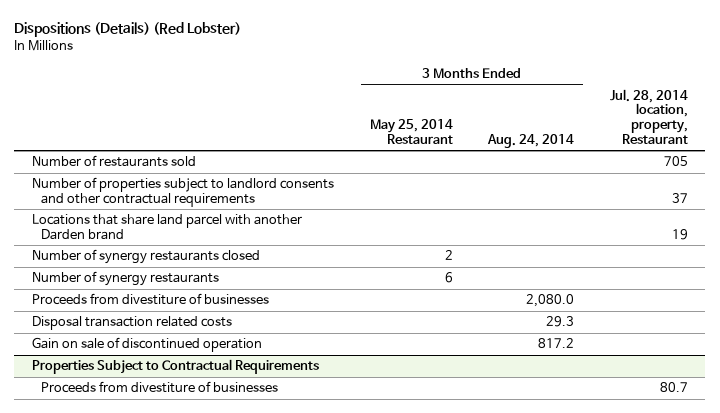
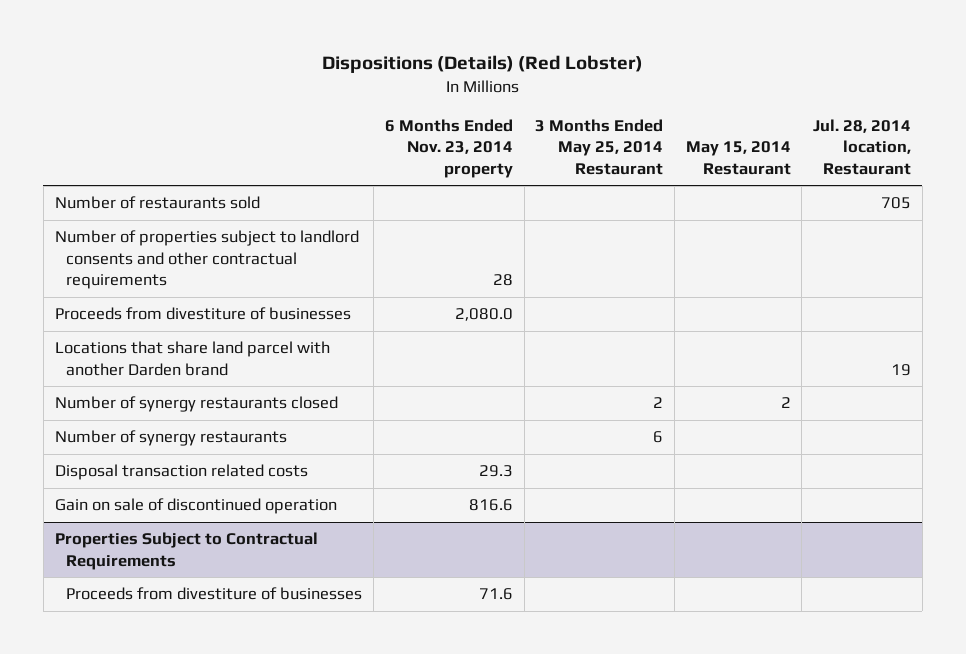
- | 3 Months Ended May 25, 2014 Restaurant | 3 Months Ended Aug. 24, 2014 | Jul. 28, 2014 location, property, Restaurant
+ | 6 Months Ended Nov. 23, 2014 property | 3 Months Ended May 25, 2014 Restaurant | May 15, 2014 Restaurant | Jul. 28, 2014 location, Restaurant
moved up: Proceeds from divestiture of businesses | 2,080.0 | | |

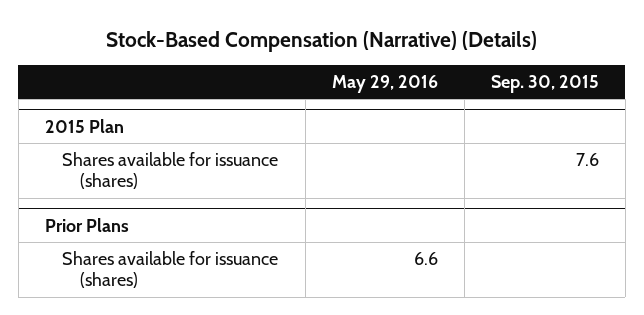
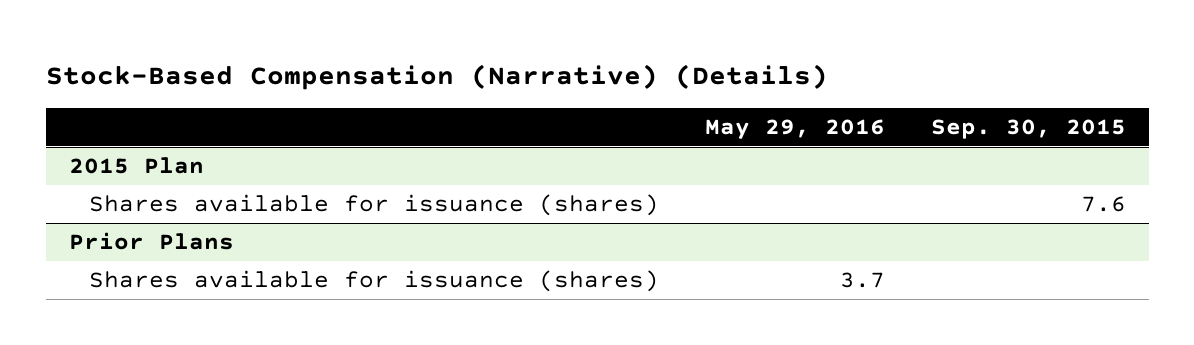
@ Prior Plans
- Shares available for issuance (shares) | 6.6 |
+ Shares available for issuance (shares) | 3.7 |

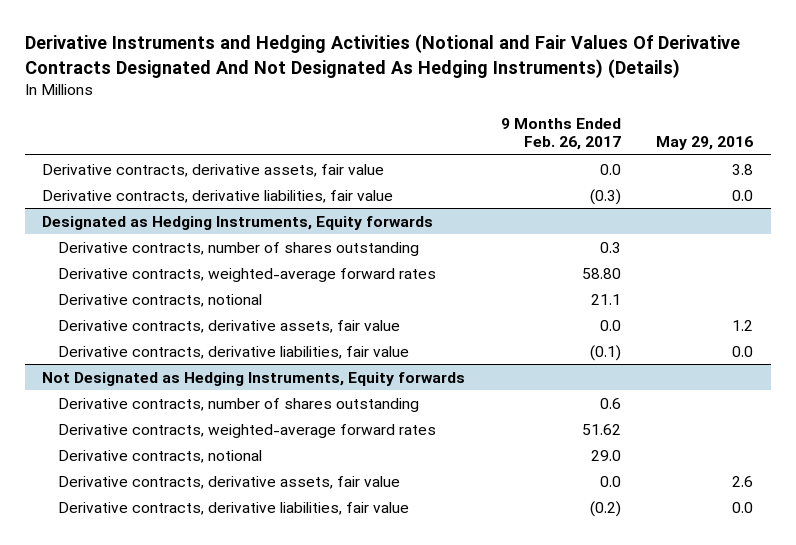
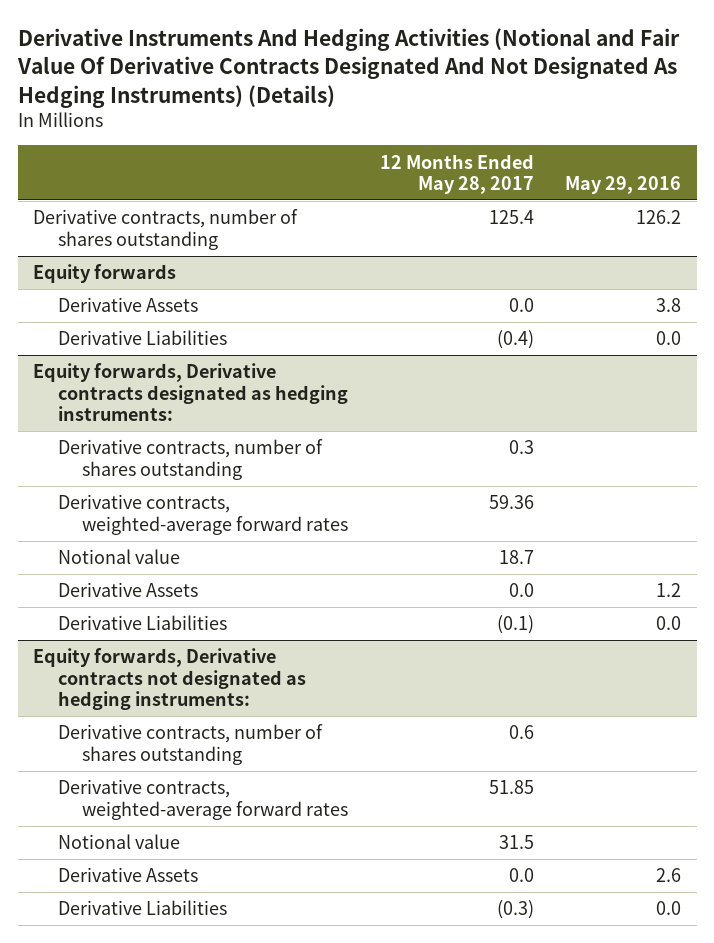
- Derivative Instruments and Hedging Activities (Notional and Fair Values Of Derivative Contracts Designated And Not Designated As Hedging Instruments) (Details)
+ Derivative Instruments And Hedging Activities (Notional and Fair Value Of Derivative Contracts Designated And Not Designated As Hedging Instruments) (Details)
- | 9 Months Ended Feb. 26, 2017 | May 29, 2016
+ | 12 Months Ended May 28, 2017 | May 29, 2016
- Derivative contracts, derivative assets, fair value | 0.0 | 3.8
- Derivative contracts, derivative liabilities, fair value | (0.3) | 0.0
- Designated as Hedging Instruments, Equity forwards
+ Derivative contracts, number of shares outstanding | 125.4 | 126.2
+ Equity forwards
+ Derivative Assets | 0.0 | 3.8
+ Derivative Liabilities | (0.4) | 0.0
+ Equity forwards, Derivative contracts designated as hedging instruments:
- Derivative contracts, notional | 21.1 |
- Derivative contracts, derivative assets, fair value | 0.0 | 1.2
- Derivative contracts, derivative liabilities, fair value | (0.1) | 0.0
- Not Designated as Hedging Instruments, Equity forwards
+ Notional value | 18.7 |
+ Derivative Assets | 0.0 | 1.2
+ Derivative Liabilities | (0.1) | 0.0
+ Equity forwards, Derivative contracts not designated as hedging instruments:
- Derivative contracts, notional | 29.0 |
- Derivative contracts, derivative assets, fair value | 0.0 | 2.6
- Derivative contracts, derivative liabilities, fair value | (0.2) | 0.0
+ Notional value | 31.5 |
+ Derivative Assets | 0.0 | 2.6
+ Derivative Liabilities | (0.3) | 0.0

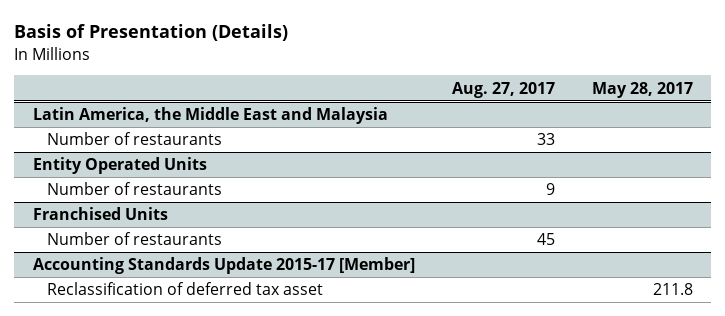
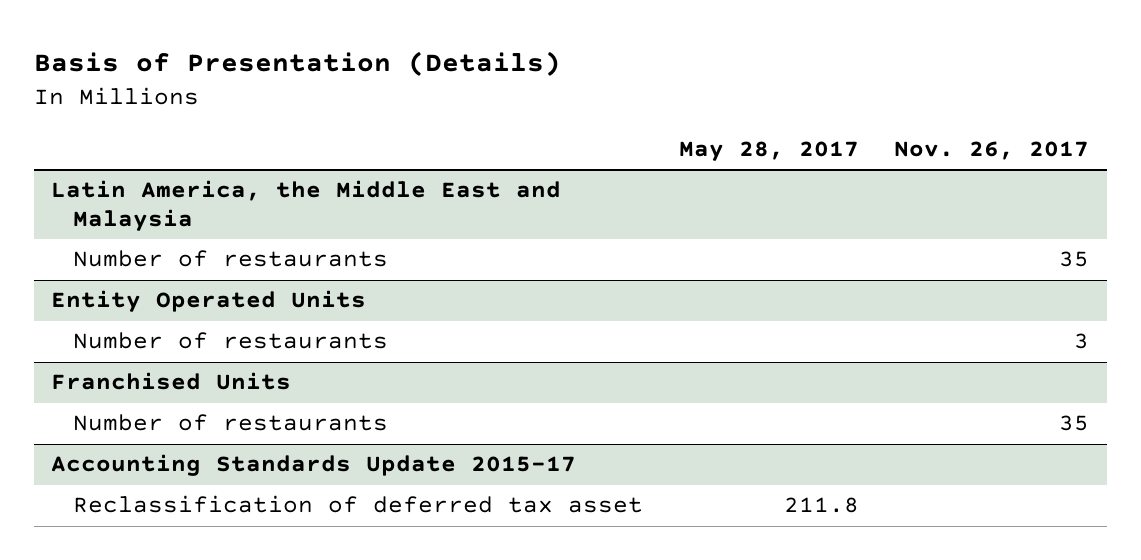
- | Aug. 27, 2017 | May 28, 2017
+ | May 28, 2017 | Nov. 26, 2017
- Accounting Standards Update 2015-17 [Member]
+ Accounting Standards Update 2015-17

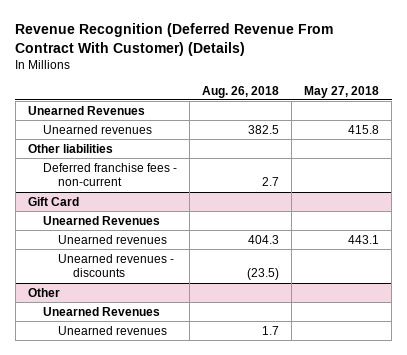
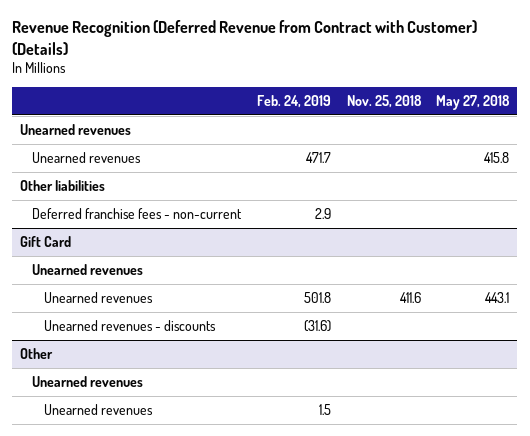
- Revenue Recognition (Deferred Revenue From Contract With Customer) (Details)
+ Revenue Recognition (Deferred Revenue from Contract with Customer) (Details)
- | Aug. 26, 2018 | May 27, 2018
+ | Feb. 24, 2019 | Nov. 25, 2018 | May 27, 2018
- Unearned Revenues
+ Unearned revenues
@ Gift Card
- Unearned Revenues
+ Unearned revenues
@ Other
- Unearned Revenues
+ Unearned revenues | 1.5 | |

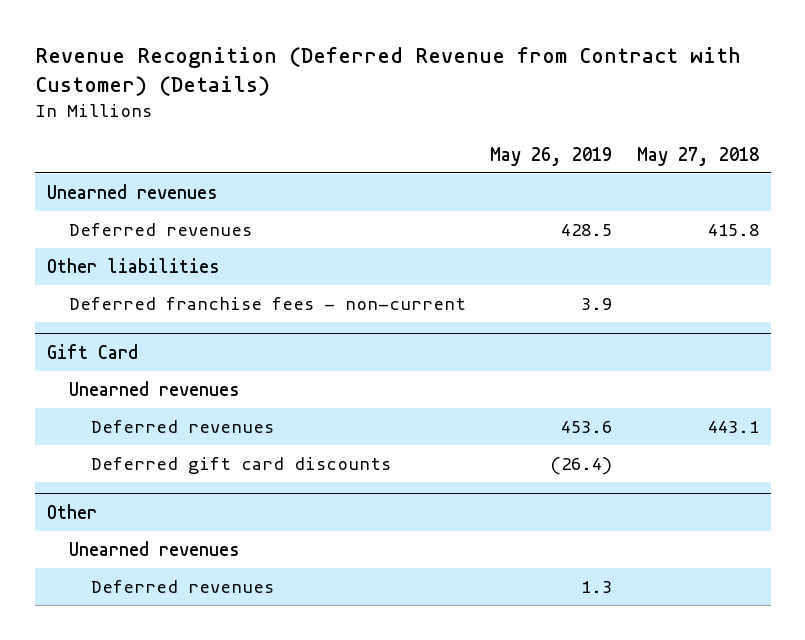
- | Feb. 24, 2019 | Nov. 25, 2018 | May 27, 2018
+ | May 26, 2019 | May 27, 2018
- Unearned revenues | 471.7 | | 415.8
+ Deferred revenues | 428.5 | 415.8
@ Gift Card
- Unearned revenues | 501.8 | 411.6 | 443.1
- Unearned revenues - discounts | (31.6) | |
+ Deferred revenues | 453.6 | 443.1
+ Deferred gift card discounts | (26.4) |
@ Other
- Unearned revenues | 1.5 | |
+ Deferred revenues | 1.3 |

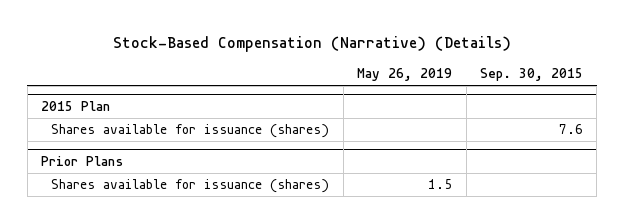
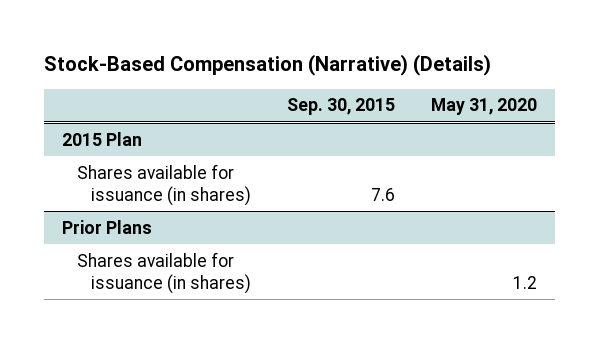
- | May 26, 2019 | Sep. 30, 2015
+ | Sep. 30, 2015 | May 31, 2020
@ 2015 Plan
- Shares available for issuance (shares) | | 7.6
+ Shares available for issuance (in shares) | 7.6 |
@ Prior Plans
- Shares available for issuance (shares) | 1.5 |
+ Shares available for issuance (in shares) | | 1.2

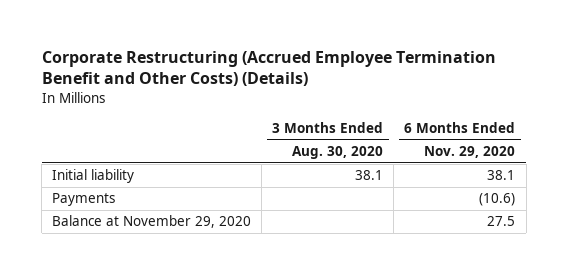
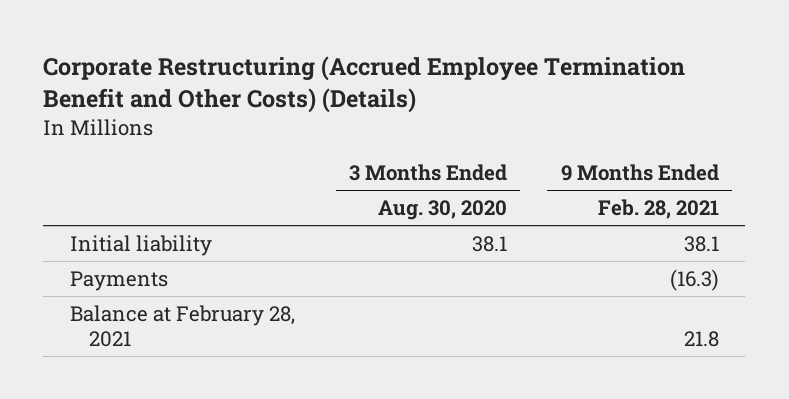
- | 3 Months Ended Aug. 30, 2020 | 6 Months Ended Nov. 29, 2020
+ | 3 Months Ended Aug. 30, 2020 | 9 Months Ended Feb. 28, 2021
- Balance at November 29, 2020 | | 27.5
+ Balance at February 28, 2021 | | 21.8

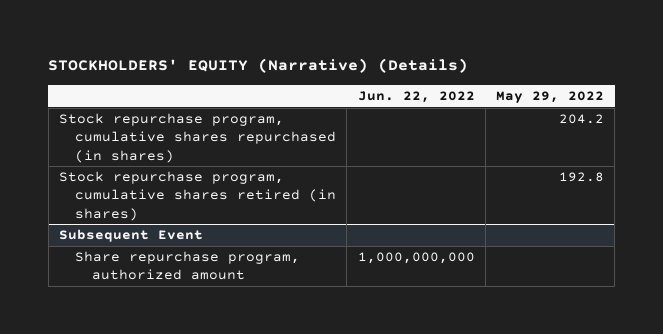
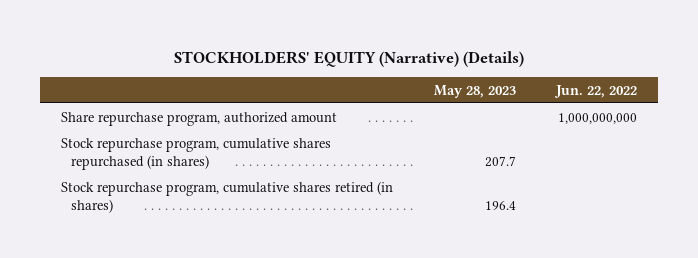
- | Jun. 22, 2022 | May 29, 2022
+ | May 28, 2023 | Jun. 22, 2022
+ Share repurchase program, authorized amount | | 1,000,000,000
- Subsequent Event
- Share repurchase program, authorized amount | 1,000,000,000 |

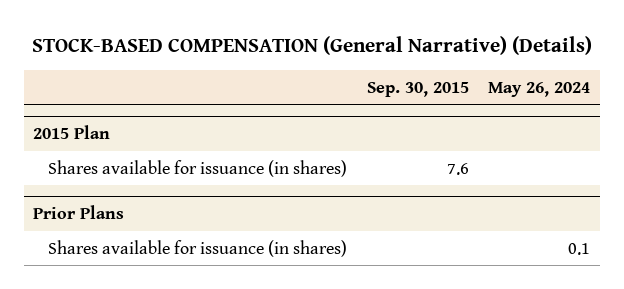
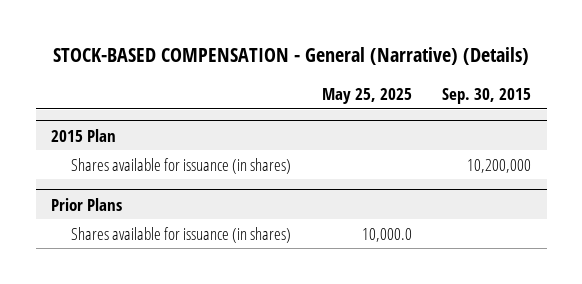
- STOCK-BASED COMPENSATION (General Narrative) (Details)
+ STOCK-BASED COMPENSATION - General (Narrative) (Details)
- | Sep. 30, 2015 | May 26, 2024
+ | May 25, 2025 | Sep. 30, 2015
@ 2015 Plan
- Shares available for issuance (in shares) | 7.6 |
+ Shares available for issuance (in shares) | | 10,200,000

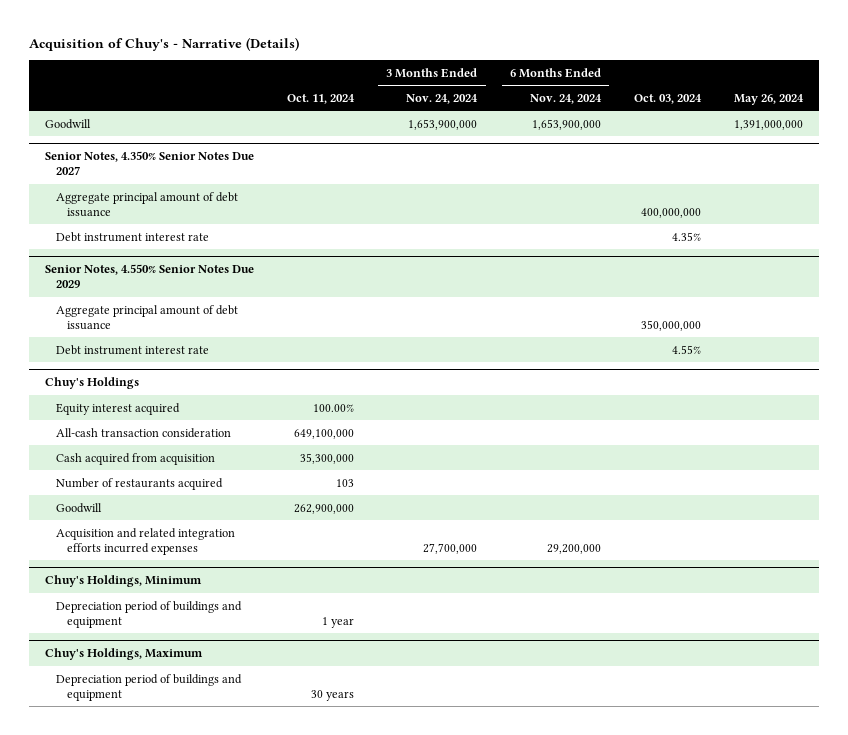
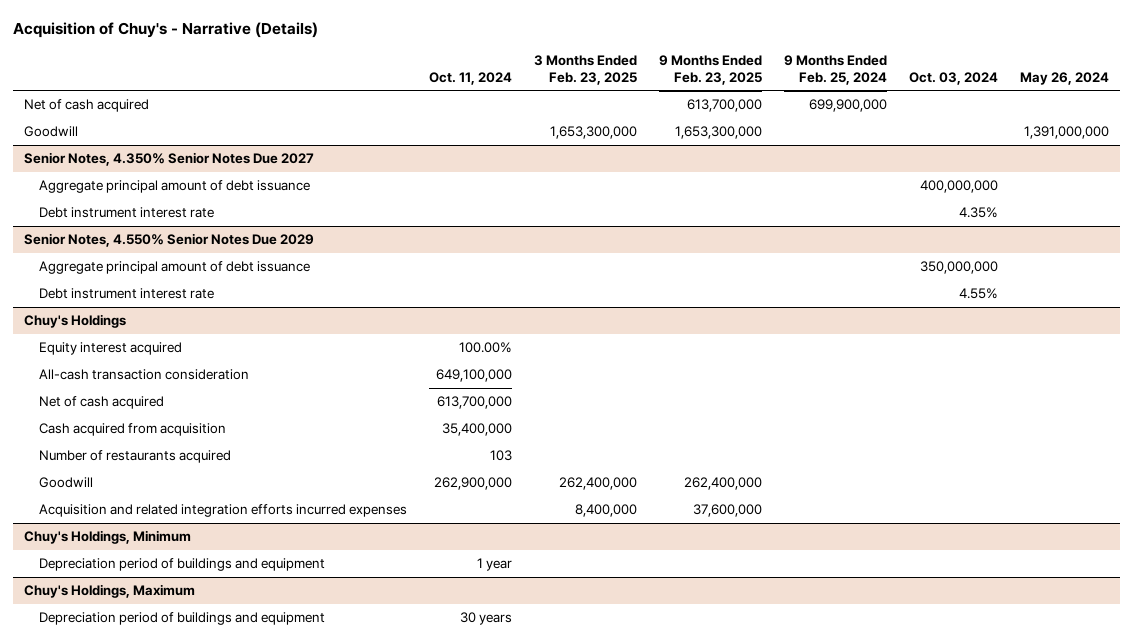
- | Oct. 11, 2024 | 3 Months Ended Nov. 24, 2024 | 6 Months Ended Nov. 24, 2024 | Oct. 03, 2024 | May 26, 2024
+ | Oct. 11, 2024 | 3 Months Ended Feb. 23, 2025 | 9 Months Ended Feb. 23, 2025 | 9 Months Ended Feb. 25, 2024 | Oct. 03, 2024 | May 26, 2024
+ Net of cash acquired | | | 613,700,000 | 699,900,000 | |
@ Chuy's Holdings
- Cash acquired from acquisition | 35,300,000 | | | |
+ Net of cash acquired | 613,700,000 | | | | |
+ Cash acquired from acquisition | 35,400,000 | | | | |

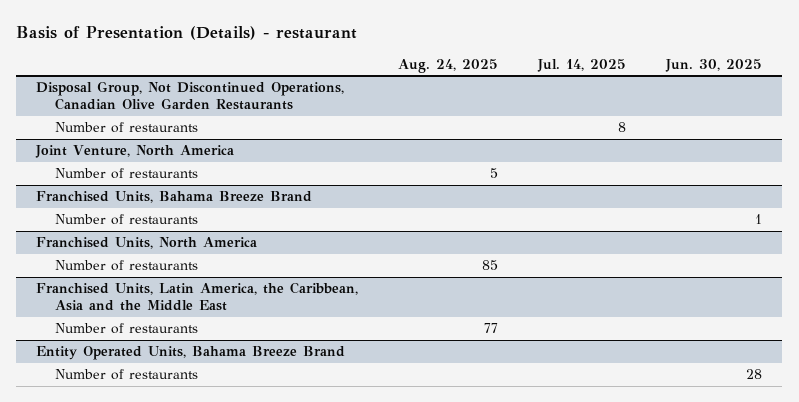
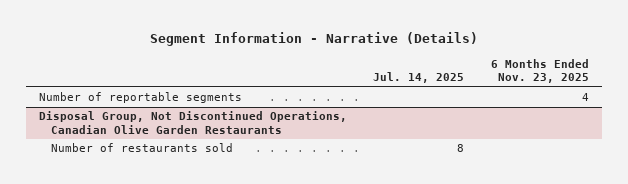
- Basis of Presentation (Details) - restaurant
+ Segment Information - Narrative (Details)
- | Aug. 24, 2025 | Jul. 14, 2025 | Jun. 30, 2025
+ | Jul. 14, 2025 | 6 Months Ended Nov. 23, 2025
+ Number of reportable segments | | 4
@ Disposal Group, Not Discontinued Operations, Canadian Olive Garden Restaurants
- Number of restaurants | | 8 |
- Joint Venture, North America
- Number of restaurants | 5 | |
- Franchised Units, Bahama Breeze Brand
- Number of restaurants | | | 1
- Franchised Units, North America
- Number of restaurants | 85 | |
- Franchised Units, Latin America, the Caribbean, Asia and the Middle East
- Number of restaurants | 77 | |
- Entity Operated Units, Bahama Breeze Brand
- Number of restaurants | | | 28
@ Disposal Group, Not Discontinued Operations, Canadian Olive Garden Restaurants
+ Number of restaurants sold | 8 |

